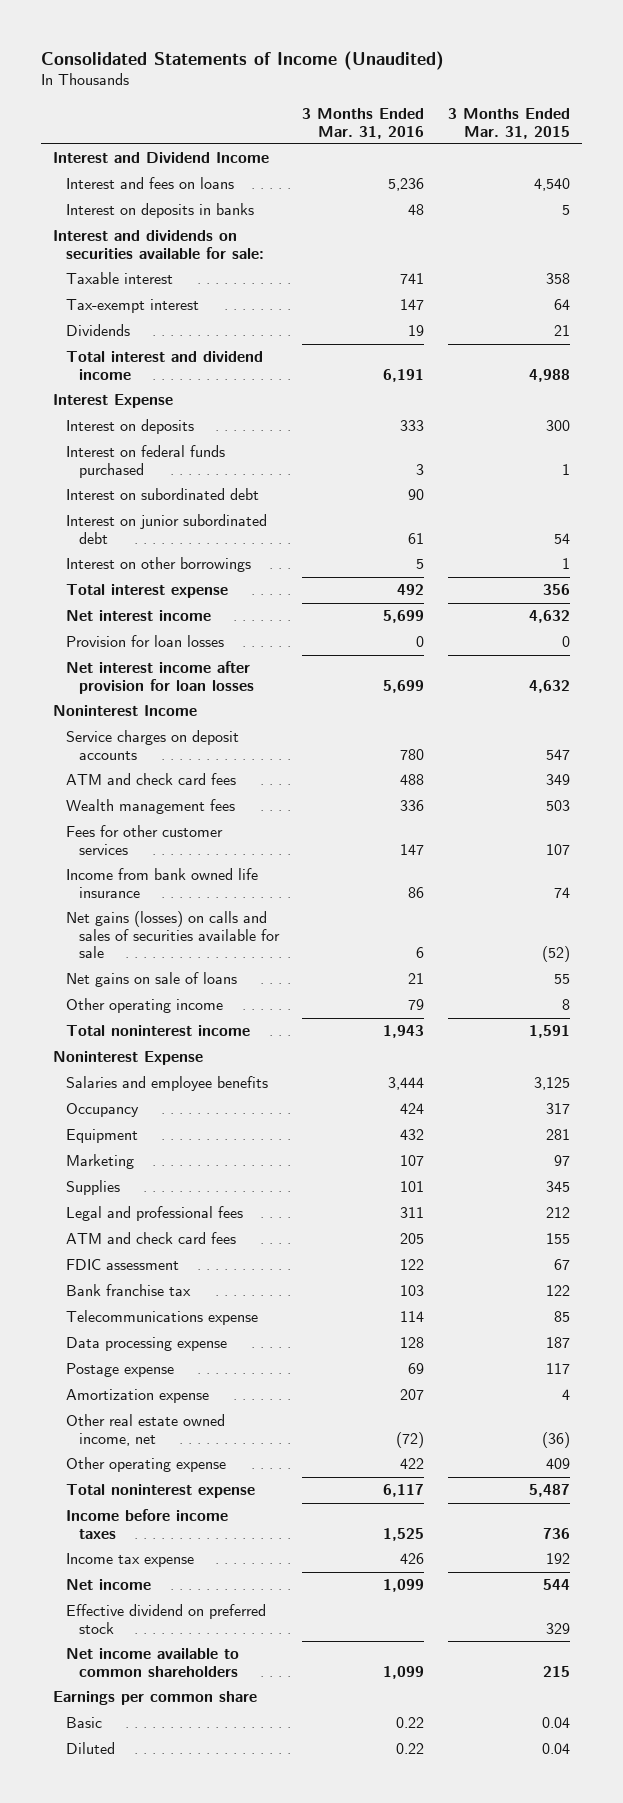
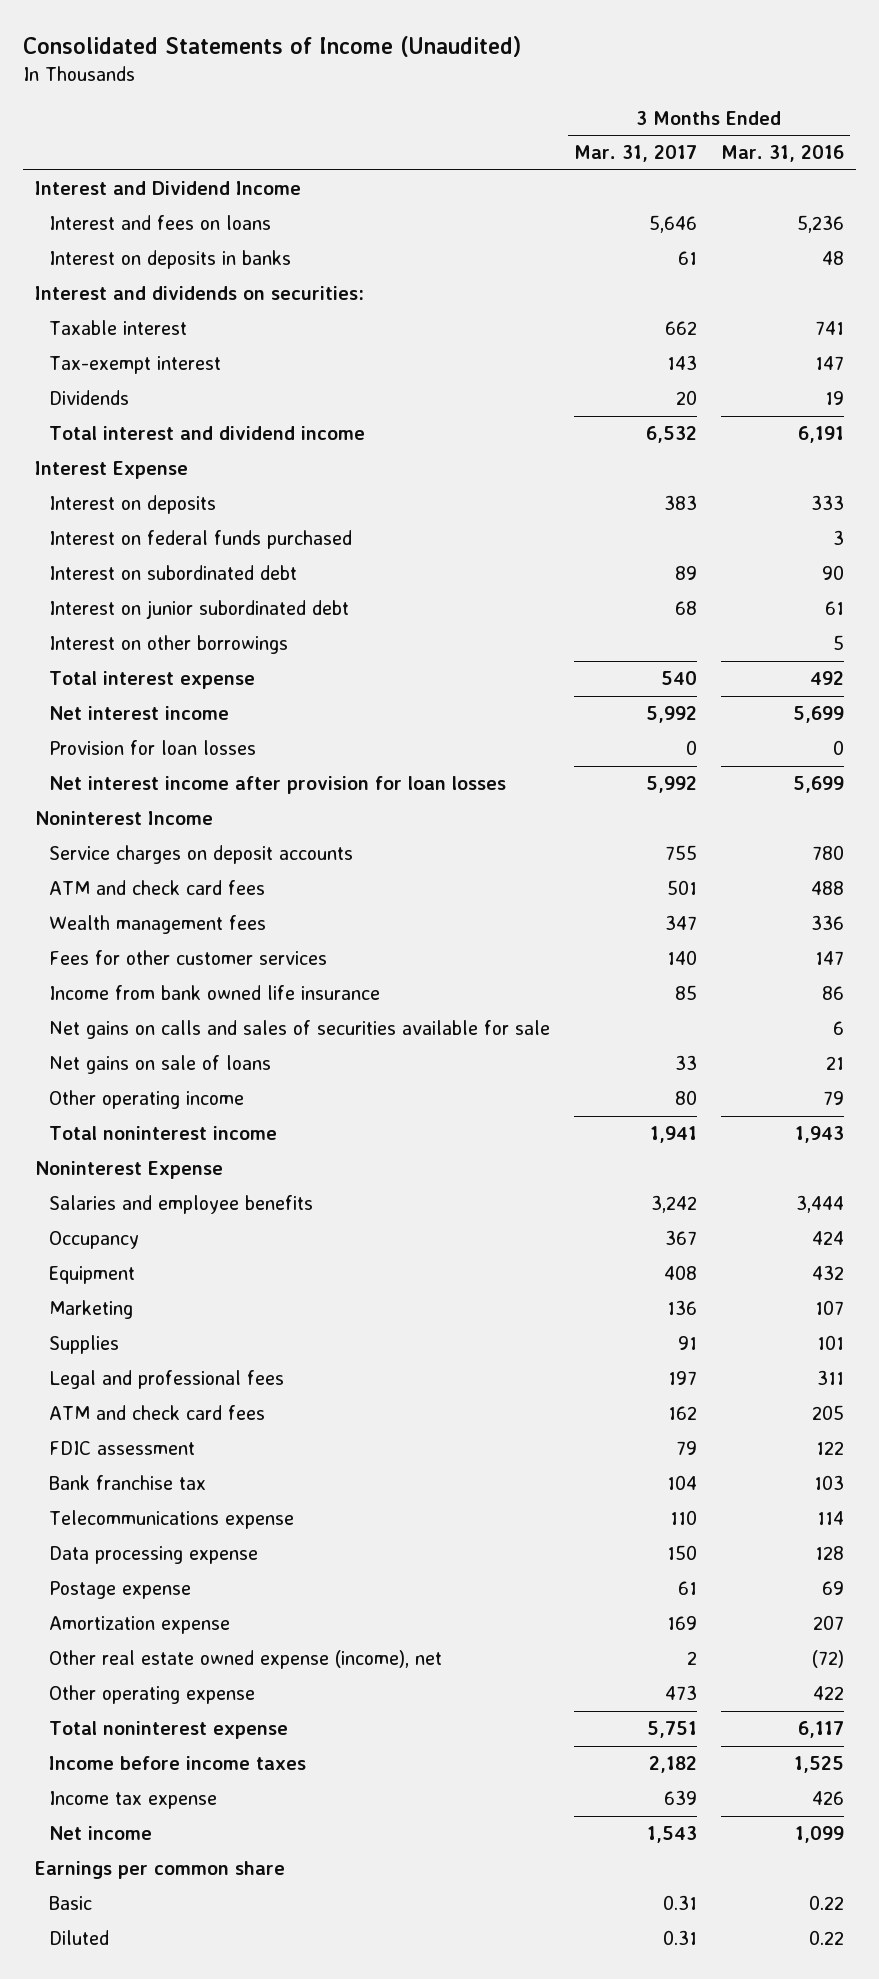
- | 3 Months Ended Mar. 31, 2016 | 3 Months Ended Mar. 31, 2015
+ | 3 Months Ended Mar. 31, 2017 | 3 Months Ended Mar. 31, 2016
- Interest and dividends on securities available for sale:
+ Interest and dividends on securities:
- Net gains (losses) on calls and sales of securities available for sale | 6 | (52)
+ Net gains on calls and sales of securities available for sale | | 6
- Other real estate owned income, net | (72) | (36)
+ Other real estate owned expense (income), net | 2 | (72)
- Effective dividend on preferred stock | | 329
- Net income available to common shareholders | 1,099 | 215

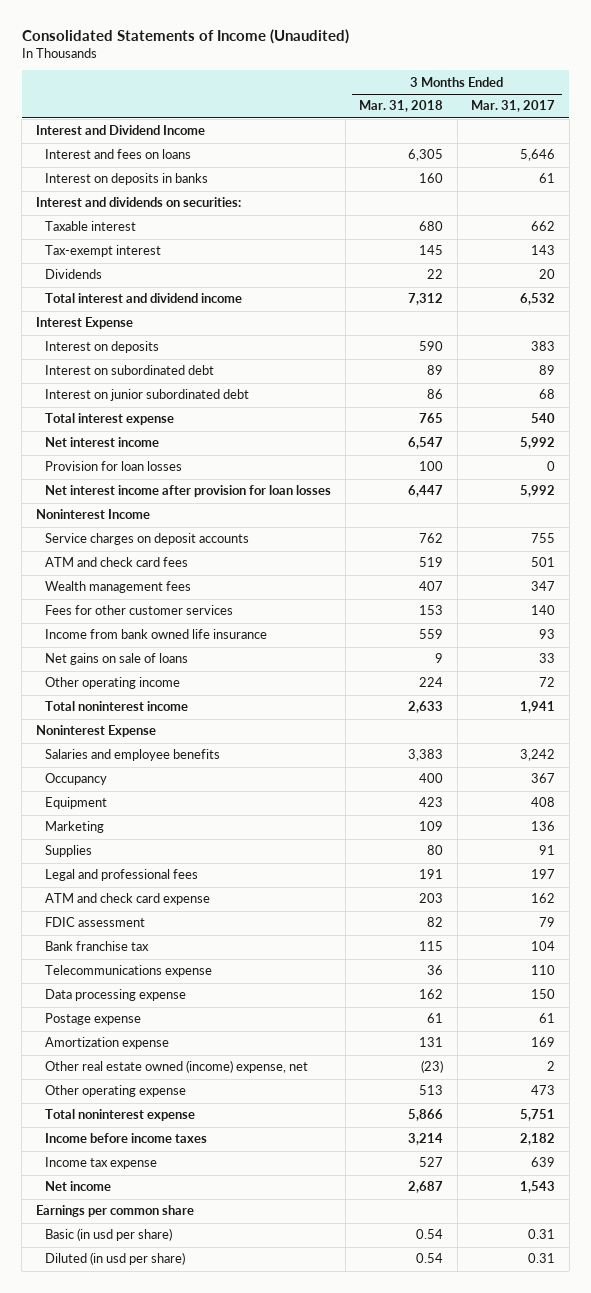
- | 3 Months Ended Mar. 31, 2017 | 3 Months Ended Mar. 31, 2016
+ | 3 Months Ended Mar. 31, 2018 | 3 Months Ended Mar. 31, 2017
- Interest on federal funds purchased | | 3
- Interest on other borrowings | | 5
- Income from bank owned life insurance | 85 | 86
- Net gains on calls and sales of securities available for sale | | 6
+ Income from bank owned life insurance | 559 | 93
- Other operating income | 80 | 79
+ Other operating income | 224 | 72
- ATM and check card fees | 162 | 205
+ ATM and check card expense | 203 | 162
- Other real estate owned expense (income), net | 2 | (72)
+ Other real estate owned (income) expense, net | (23) | 2
- Basic | 0.31 | 0.22
- Diluted | 0.31 | 0.22
+ Basic (in usd per share) | 0.54 | 0.31
+ Diluted (in usd per share) | 0.54 | 0.31

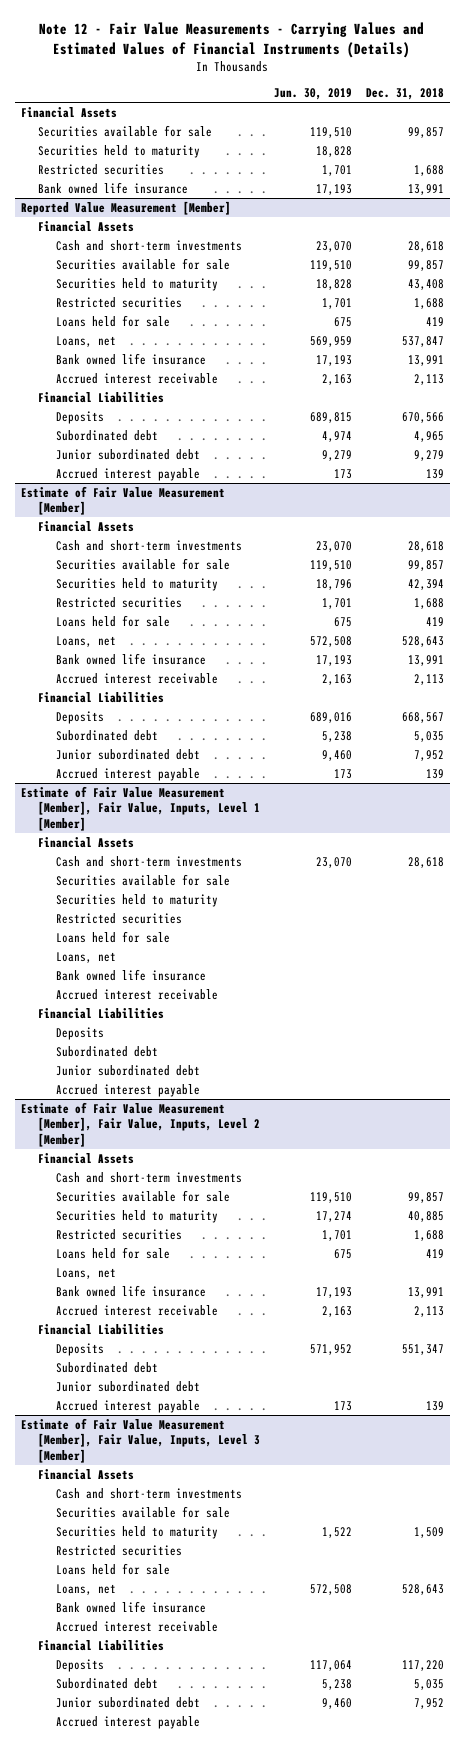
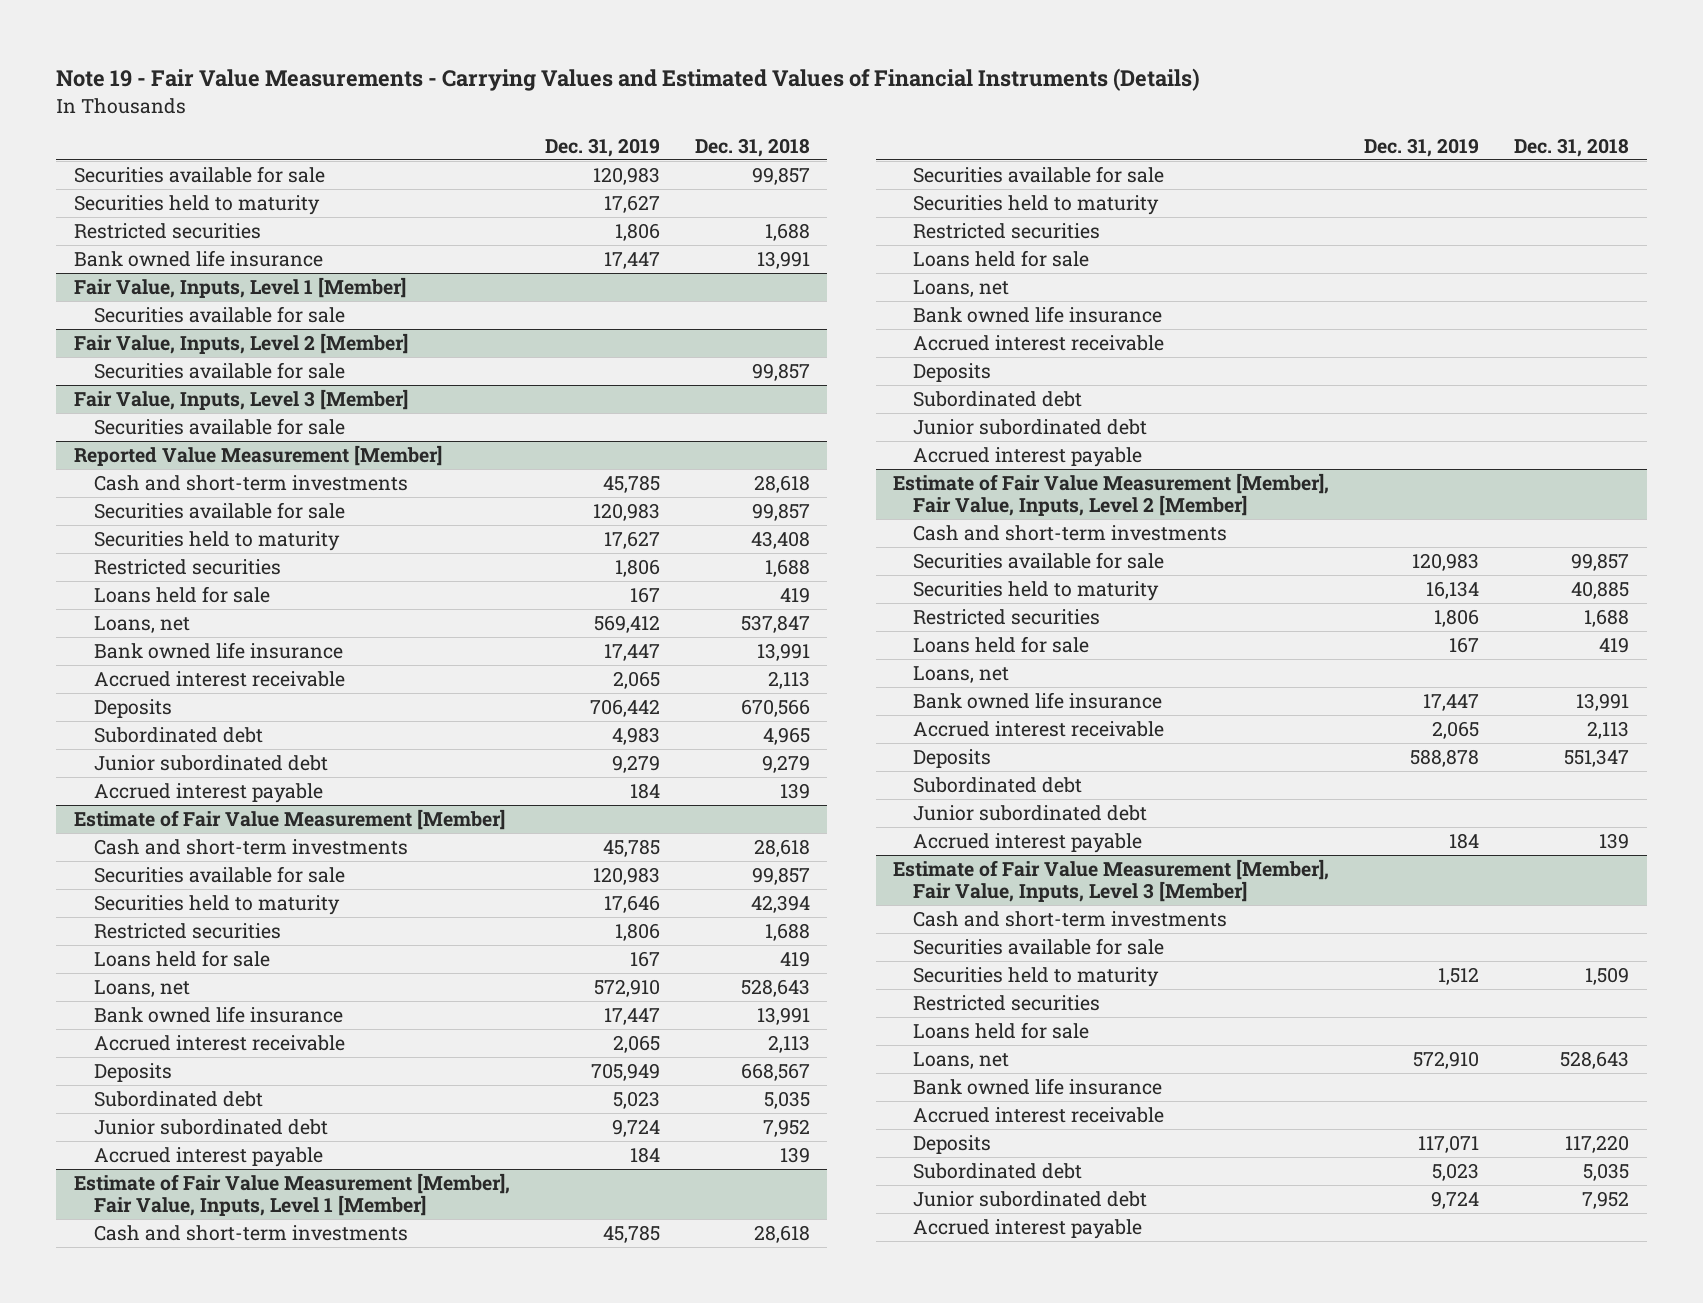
- Note 12 - Fair Value Measurements - Carrying Values and Estimated Values of Financial Instruments (Details)
+ Note 19 - Fair Value Measurements - Carrying Values and Estimated Values of Financial Instruments (Details)
- | Jun. 30, 2019 | Dec. 31, 2018
+ | Dec. 31, 2019 | Dec. 31, 2018
- Financial Assets
+ Fair Value, Inputs, Level 1 [Member]
+ Securities available for sale
+ Fair Value, Inputs, Level 2 [Member]
+ Securities available for sale | | 99,857
+ Fair Value, Inputs, Level 3 [Member]
+ Securities available for sale
@ Reported Value Measurement [Member]
- Financial Assets
- Financial Liabilities
@ Estimate of Fair Value Measurement [Member]
- Financial Assets
- Financial Liabilities
@ Estimate of Fair Value Measurement [Member], Fair Value, Inputs, Level 1 [Member]
- Financial Assets
- Financial Liabilities
@ Estimate of Fair Value Measurement [Member], Fair Value, Inputs, Level 2 [Member]
- Financial Assets
- Financial Liabilities
@ Estimate of Fair Value Measurement [Member], Fair Value, Inputs, Level 3 [Member]
- Financial Assets
- Financial Liabilities

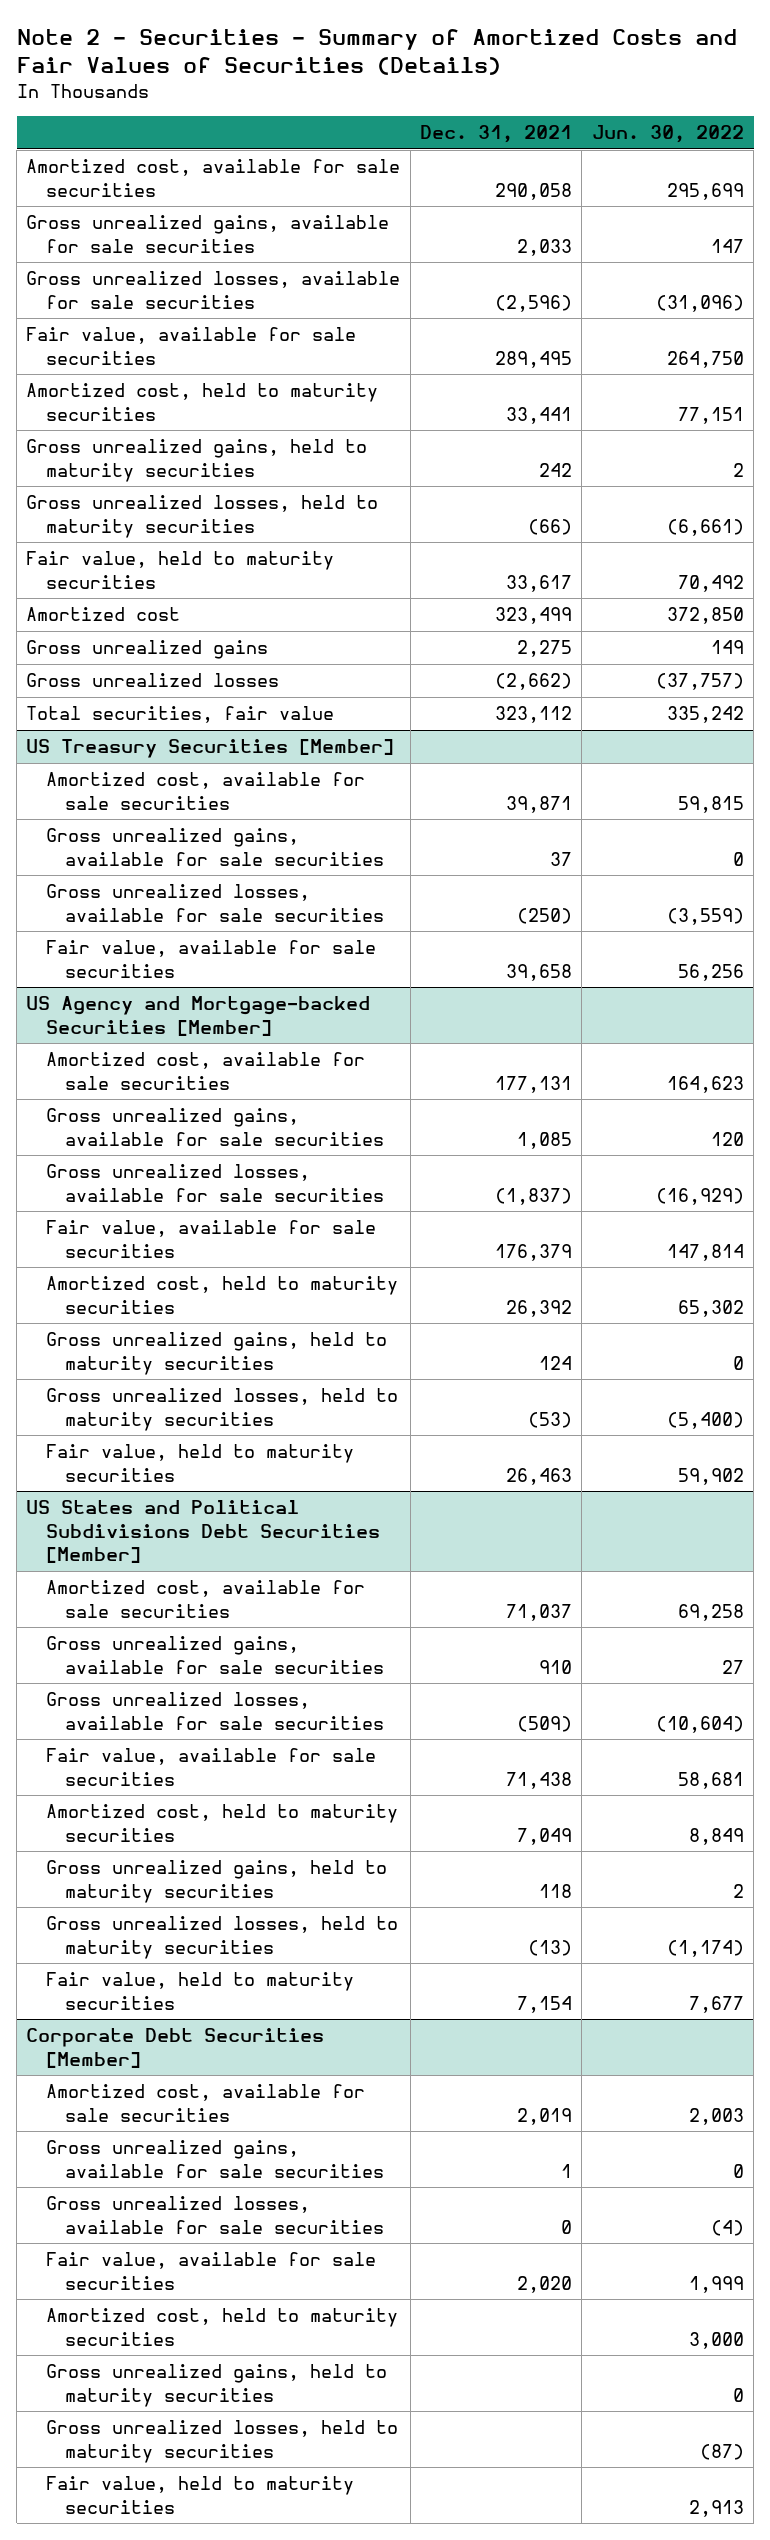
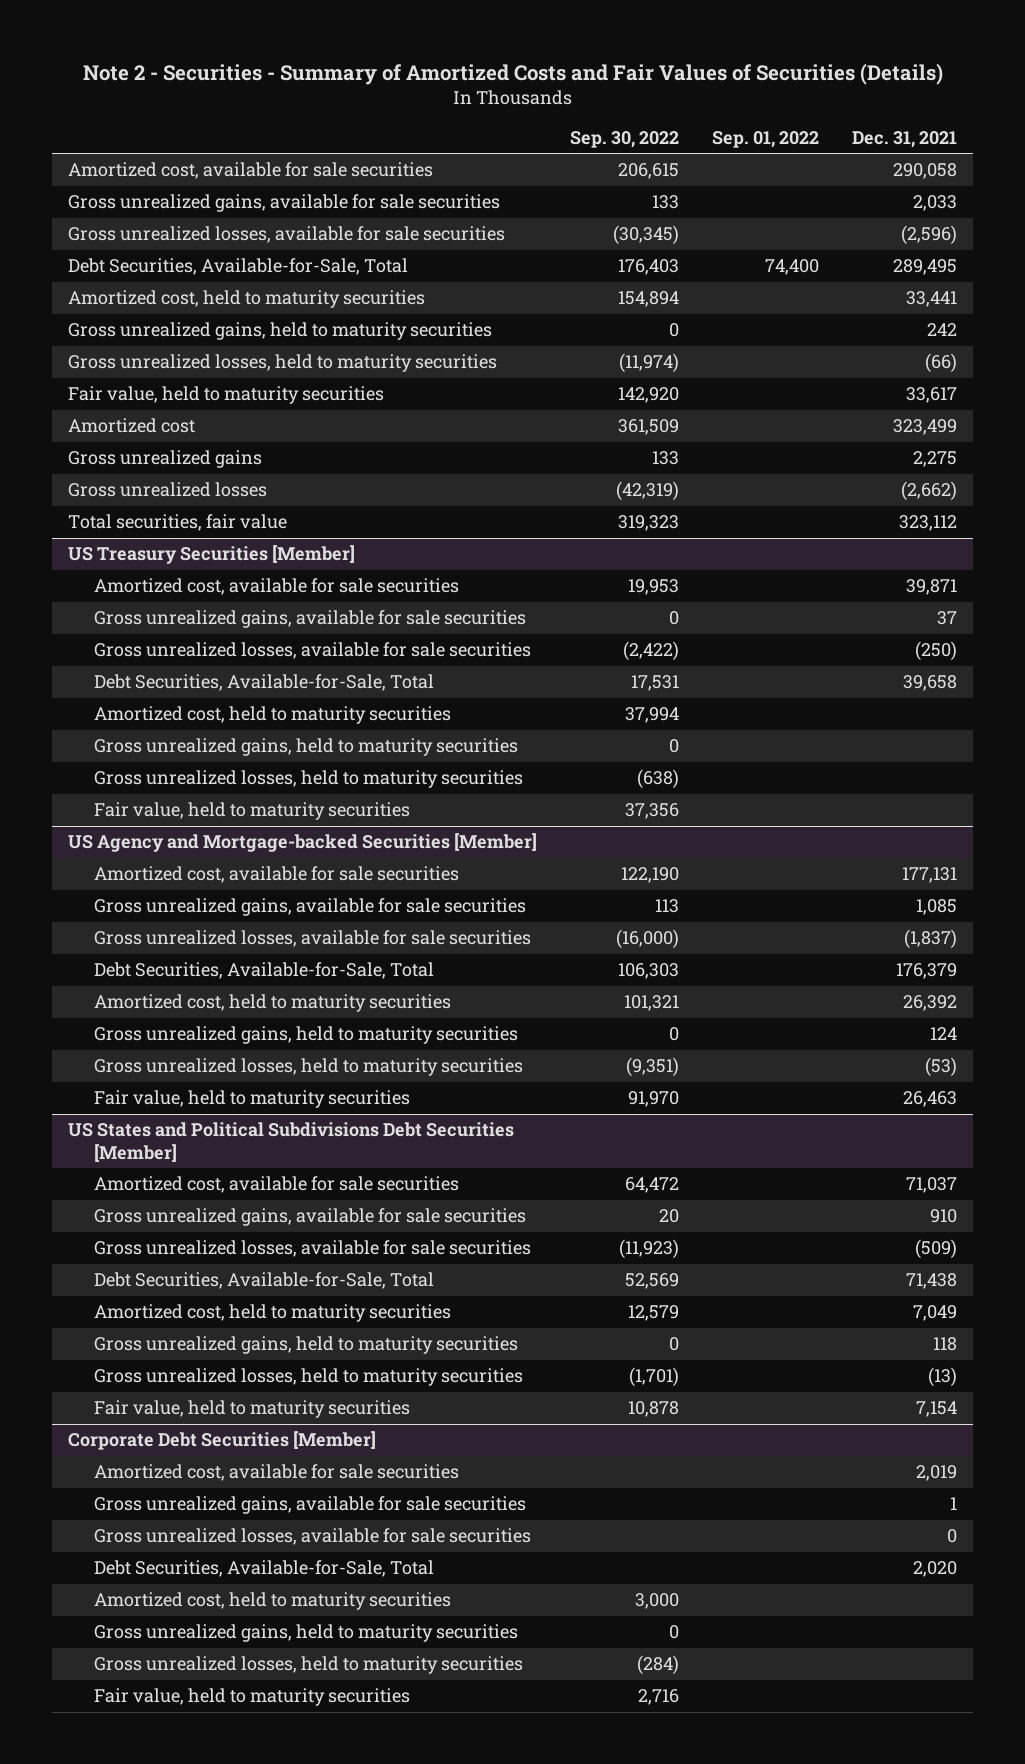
- | Dec. 31, 2021 | Jun. 30, 2022
+ | Sep. 30, 2022 | Sep. 01, 2022 | Dec. 31, 2021
- Fair value, available for sale securities | 289,495 | 264,750
+ Debt Securities, Available-for-Sale, Total | 176,403 | 74,400 | 289,495
@ US Treasury Securities [Member]
- Fair value, available for sale securities | 39,658 | 56,256
+ Debt Securities, Available-for-Sale, Total | 17,531 | | 39,658
+ Amortized cost, held to maturity securities | 37,994 | |
+ Gross unrealized gains, held to maturity securities | 0 | |
+ Gross unrealized losses, held to maturity securities | (638) | |
+ Fair value, held to maturity securities | 37,356 | |
@ US Agency and Mortgage-backed Securities [Member]
- Fair value, available for sale securities | 176,379 | 147,814
+ Debt Securities, Available-for-Sale, Total | 106,303 | | 176,379
@ US States and Political Subdivisions Debt Securities [Member]
- Fair value, available for sale securities | 71,438 | 58,681
+ Debt Securities, Available-for-Sale, Total | 52,569 | | 71,438
@ Corporate Debt Securities [Member]
- Fair value, available for sale securities | 2,020 | 1,999
+ Debt Securities, Available-for-Sale, Total | | | 2,020

